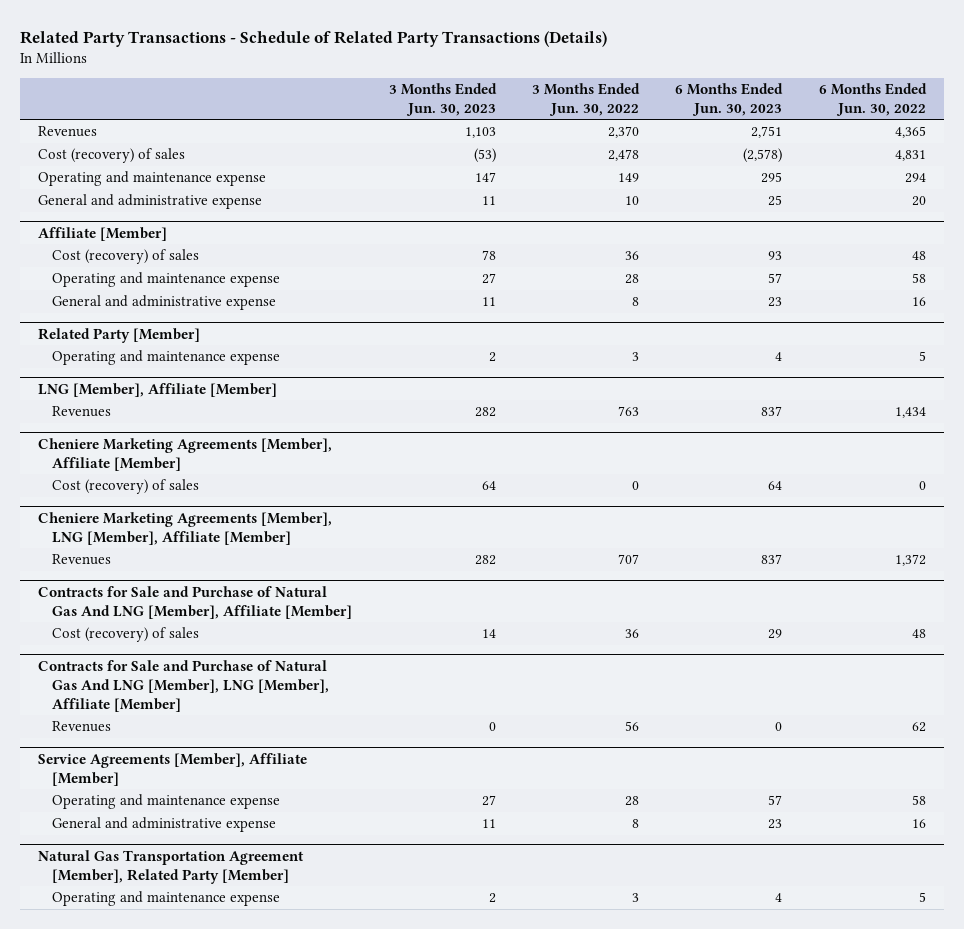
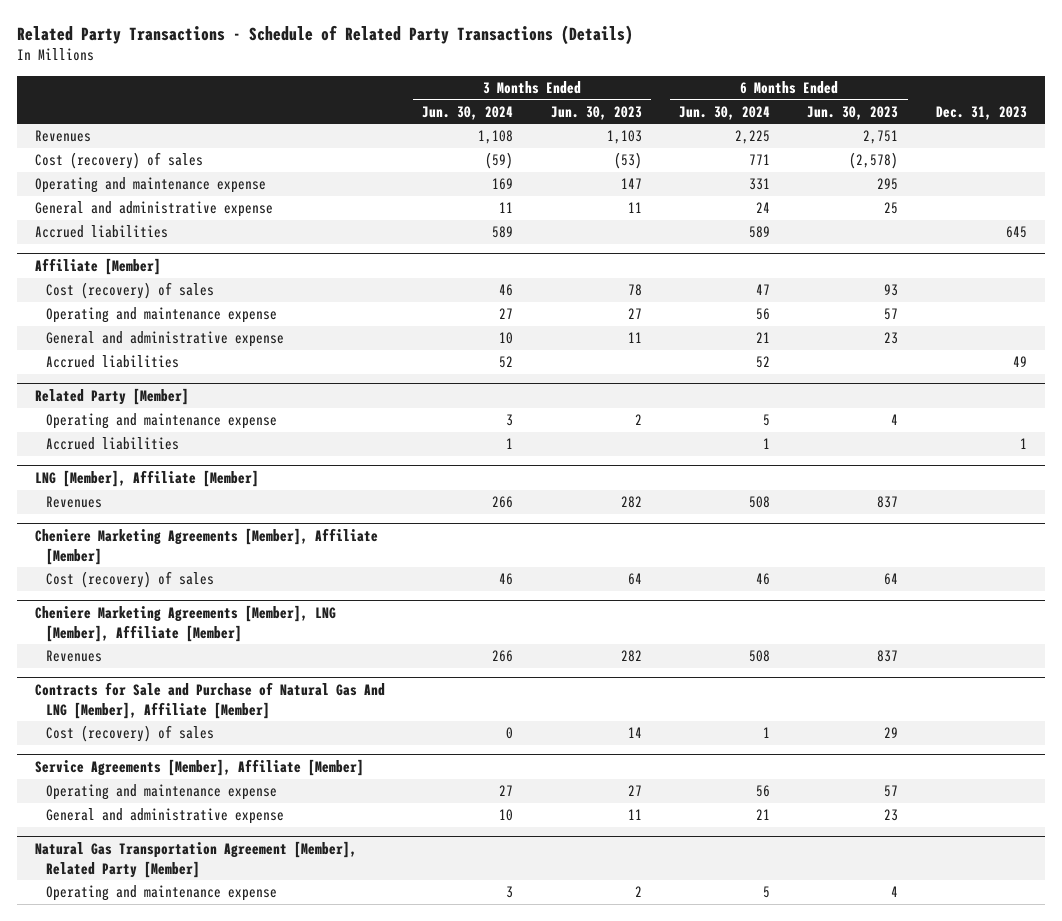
- | 3 Months Ended Jun. 30, 2023 | 3 Months Ended Jun. 30, 2022 | 6 Months Ended Jun. 30, 2023 | 6 Months Ended Jun. 30, 2022
+ | 3 Months Ended Jun. 30, 2024 | 3 Months Ended Jun. 30, 2023 | 6 Months Ended Jun. 30, 2024 | 6 Months Ended Jun. 30, 2023 | Dec. 31, 2023
+ Accrued liabilities | 589 | | 589 | | 645
@ Affiliate [Member]
+ Accrued liabilities | 52 | | 52 | | 49
@ Related Party [Member]
+ Accrued liabilities | 1 | | 1 | | 1
- Contracts for Sale and Purchase of Natural Gas And LNG [Member], LNG [Member], Affiliate [Member]
- Revenues | 0 | 56 | 0 | 62

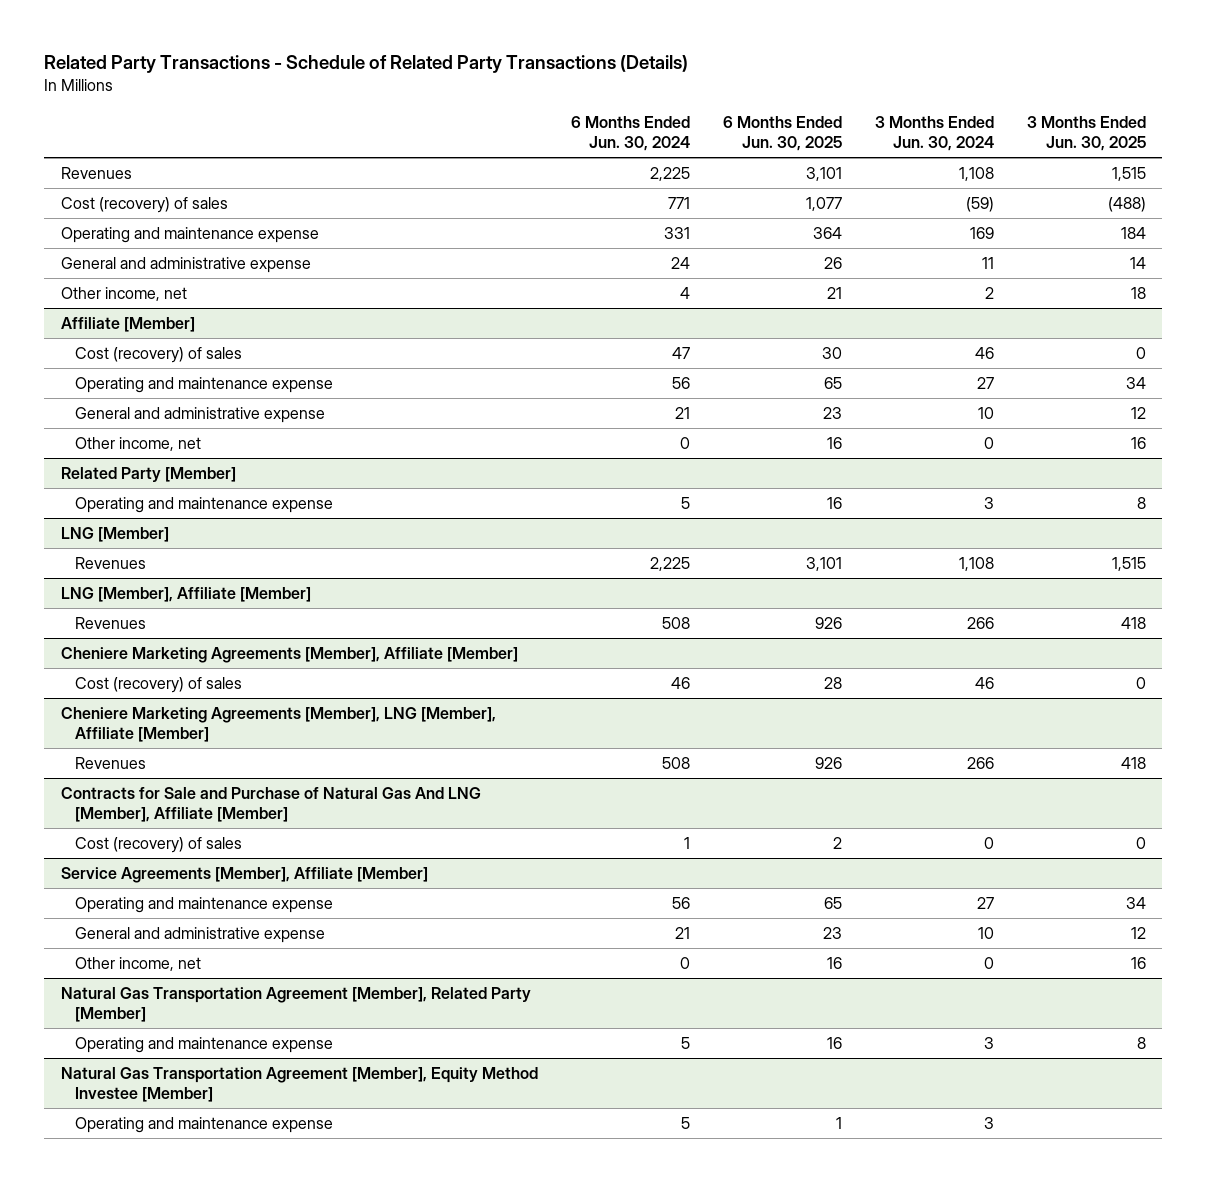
- | 3 Months Ended Jun. 30, 2024 | 3 Months Ended Jun. 30, 2023 | 6 Months Ended Jun. 30, 2024 | 6 Months Ended Jun. 30, 2023 | Dec. 31, 2023
+ | 6 Months Ended Jun. 30, 2024 | 6 Months Ended Jun. 30, 2025 | 3 Months Ended Jun. 30, 2024 | 3 Months Ended Jun. 30, 2025
- Accrued liabilities | 589 | | 589 | | 645
+ Other income, net | 4 | 21 | 2 | 18
@ Affiliate [Member]
- Accrued liabilities | 52 | | 52 | | 49
+ Other income, net | 0 | 16 | 0 | 16
@ Related Party [Member]
- Accrued liabilities | 1 | | 1 | | 1
+ LNG [Member]
+ Revenues | 2,225 | 3,101 | 1,108 | 1,515
@ Service Agreements [Member], Affiliate [Member]
+ Other income, net | 0 | 16 | 0 | 16
+ Natural Gas Transportation Agreement [Member], Equity Method Investee [Member]
+ Operating and maintenance expense | 5 | 1 | 3 |

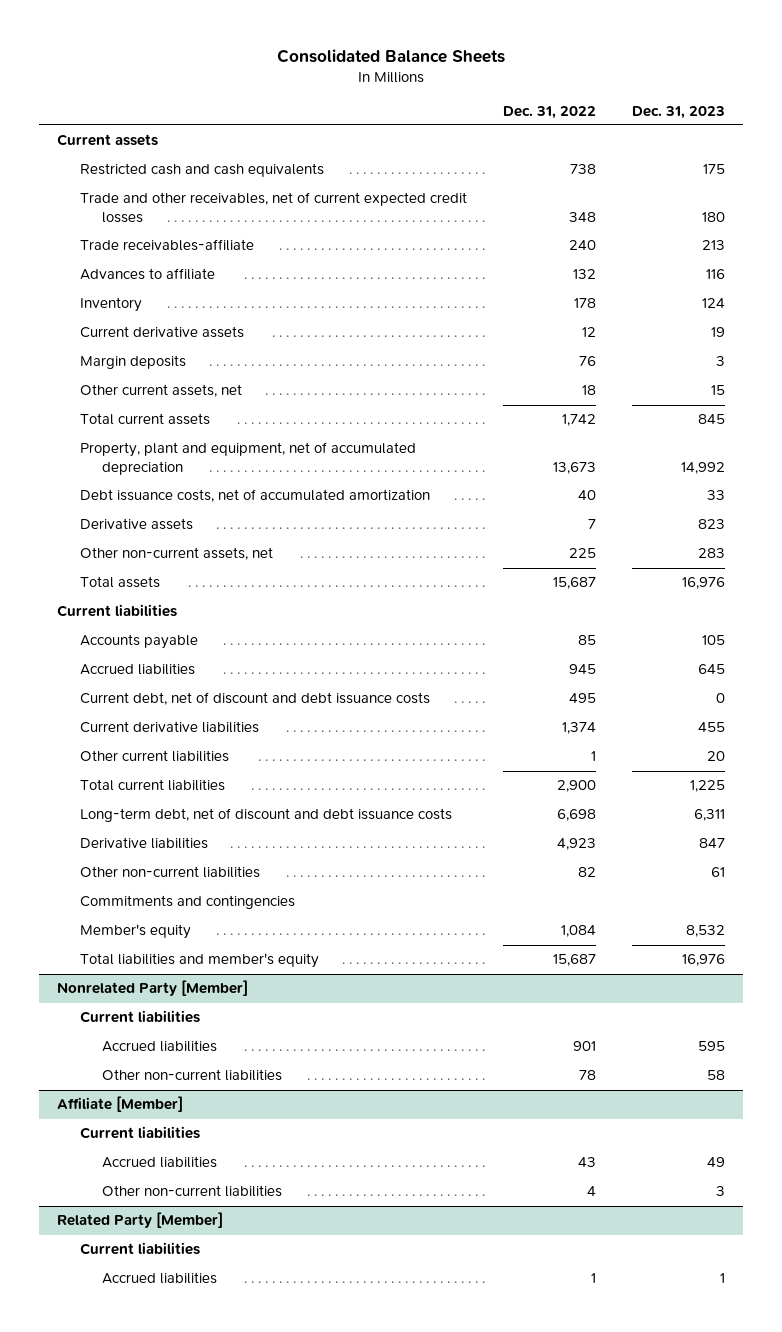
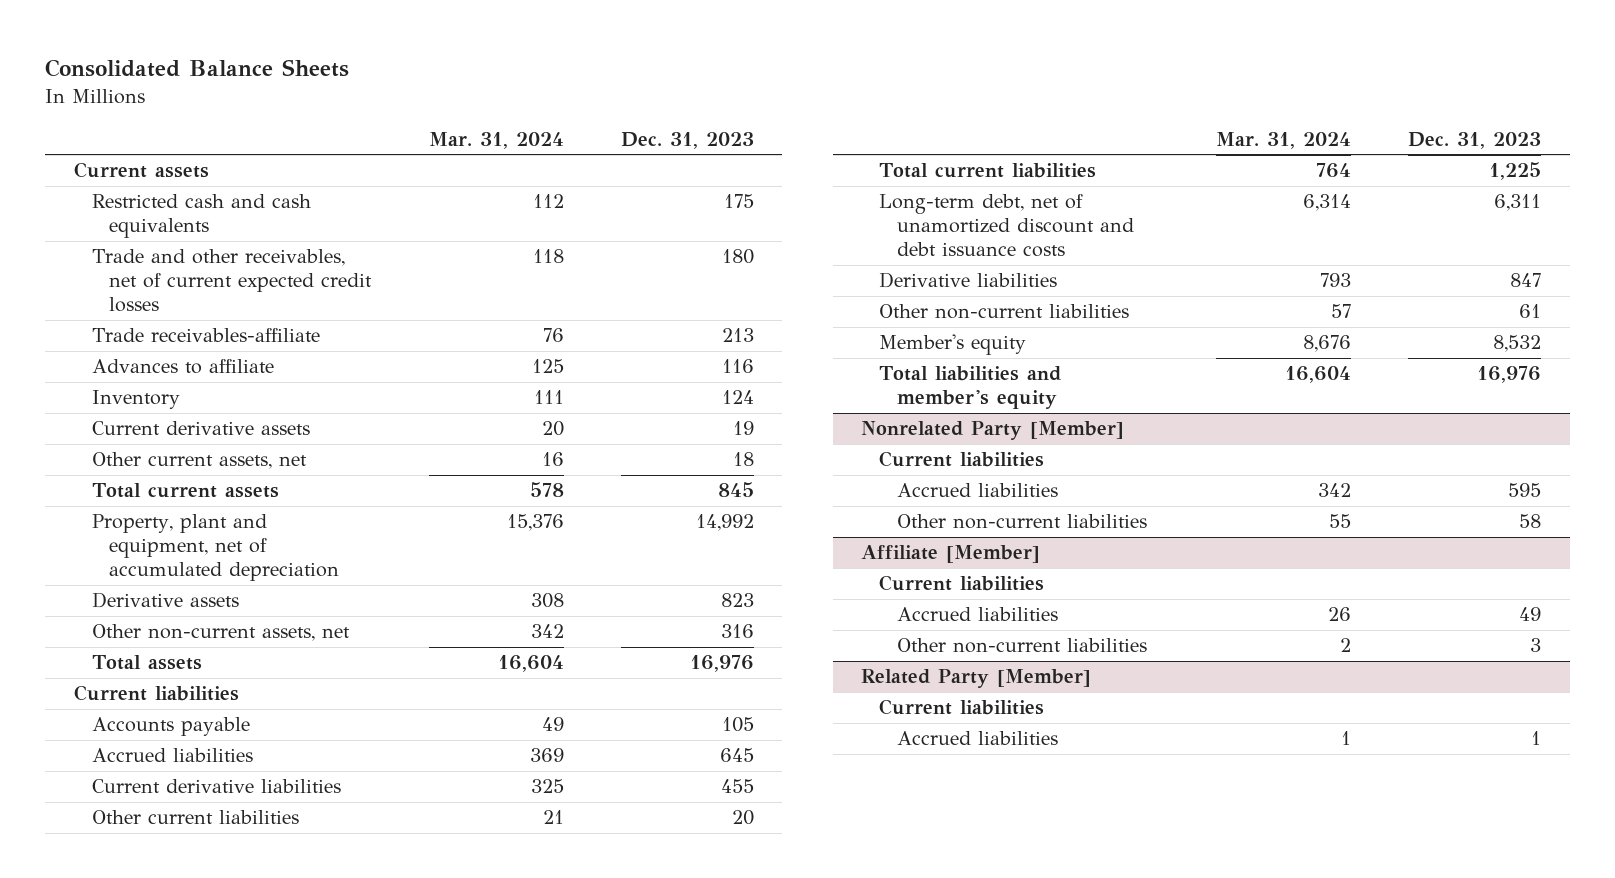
- | Dec. 31, 2022 | Dec. 31, 2023
+ | Mar. 31, 2024 | Dec. 31, 2023
- Margin deposits | 76 | 3
- Other current assets, net | 18 | 15
+ Other current assets, net | 16 | 18
- Debt issuance costs, net of accumulated amortization | 40 | 33
- Other non-current assets, net | 225 | 283
+ Other non-current assets, net | 342 | 316
- Current debt, net of discount and debt issuance costs | 495 | 0
- Long-term debt, net of discount and debt issuance costs | 6,698 | 6,311
+ Long-term debt, net of unamortized discount and debt issuance costs | 6,314 | 6,311
- Commitments and contingencies

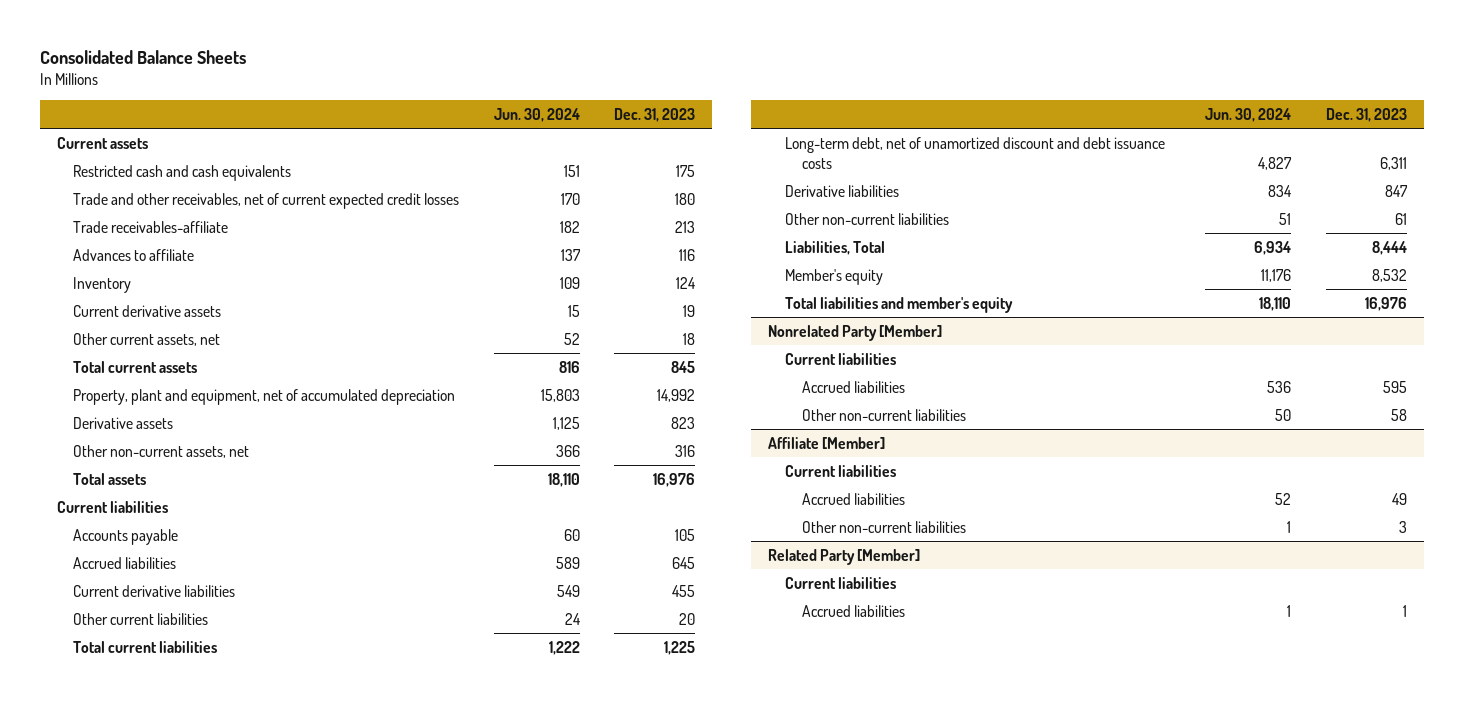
- | Mar. 31, 2024 | Dec. 31, 2023
+ | Jun. 30, 2024 | Dec. 31, 2023
+ Liabilities, Total | 6,934 | 8,444

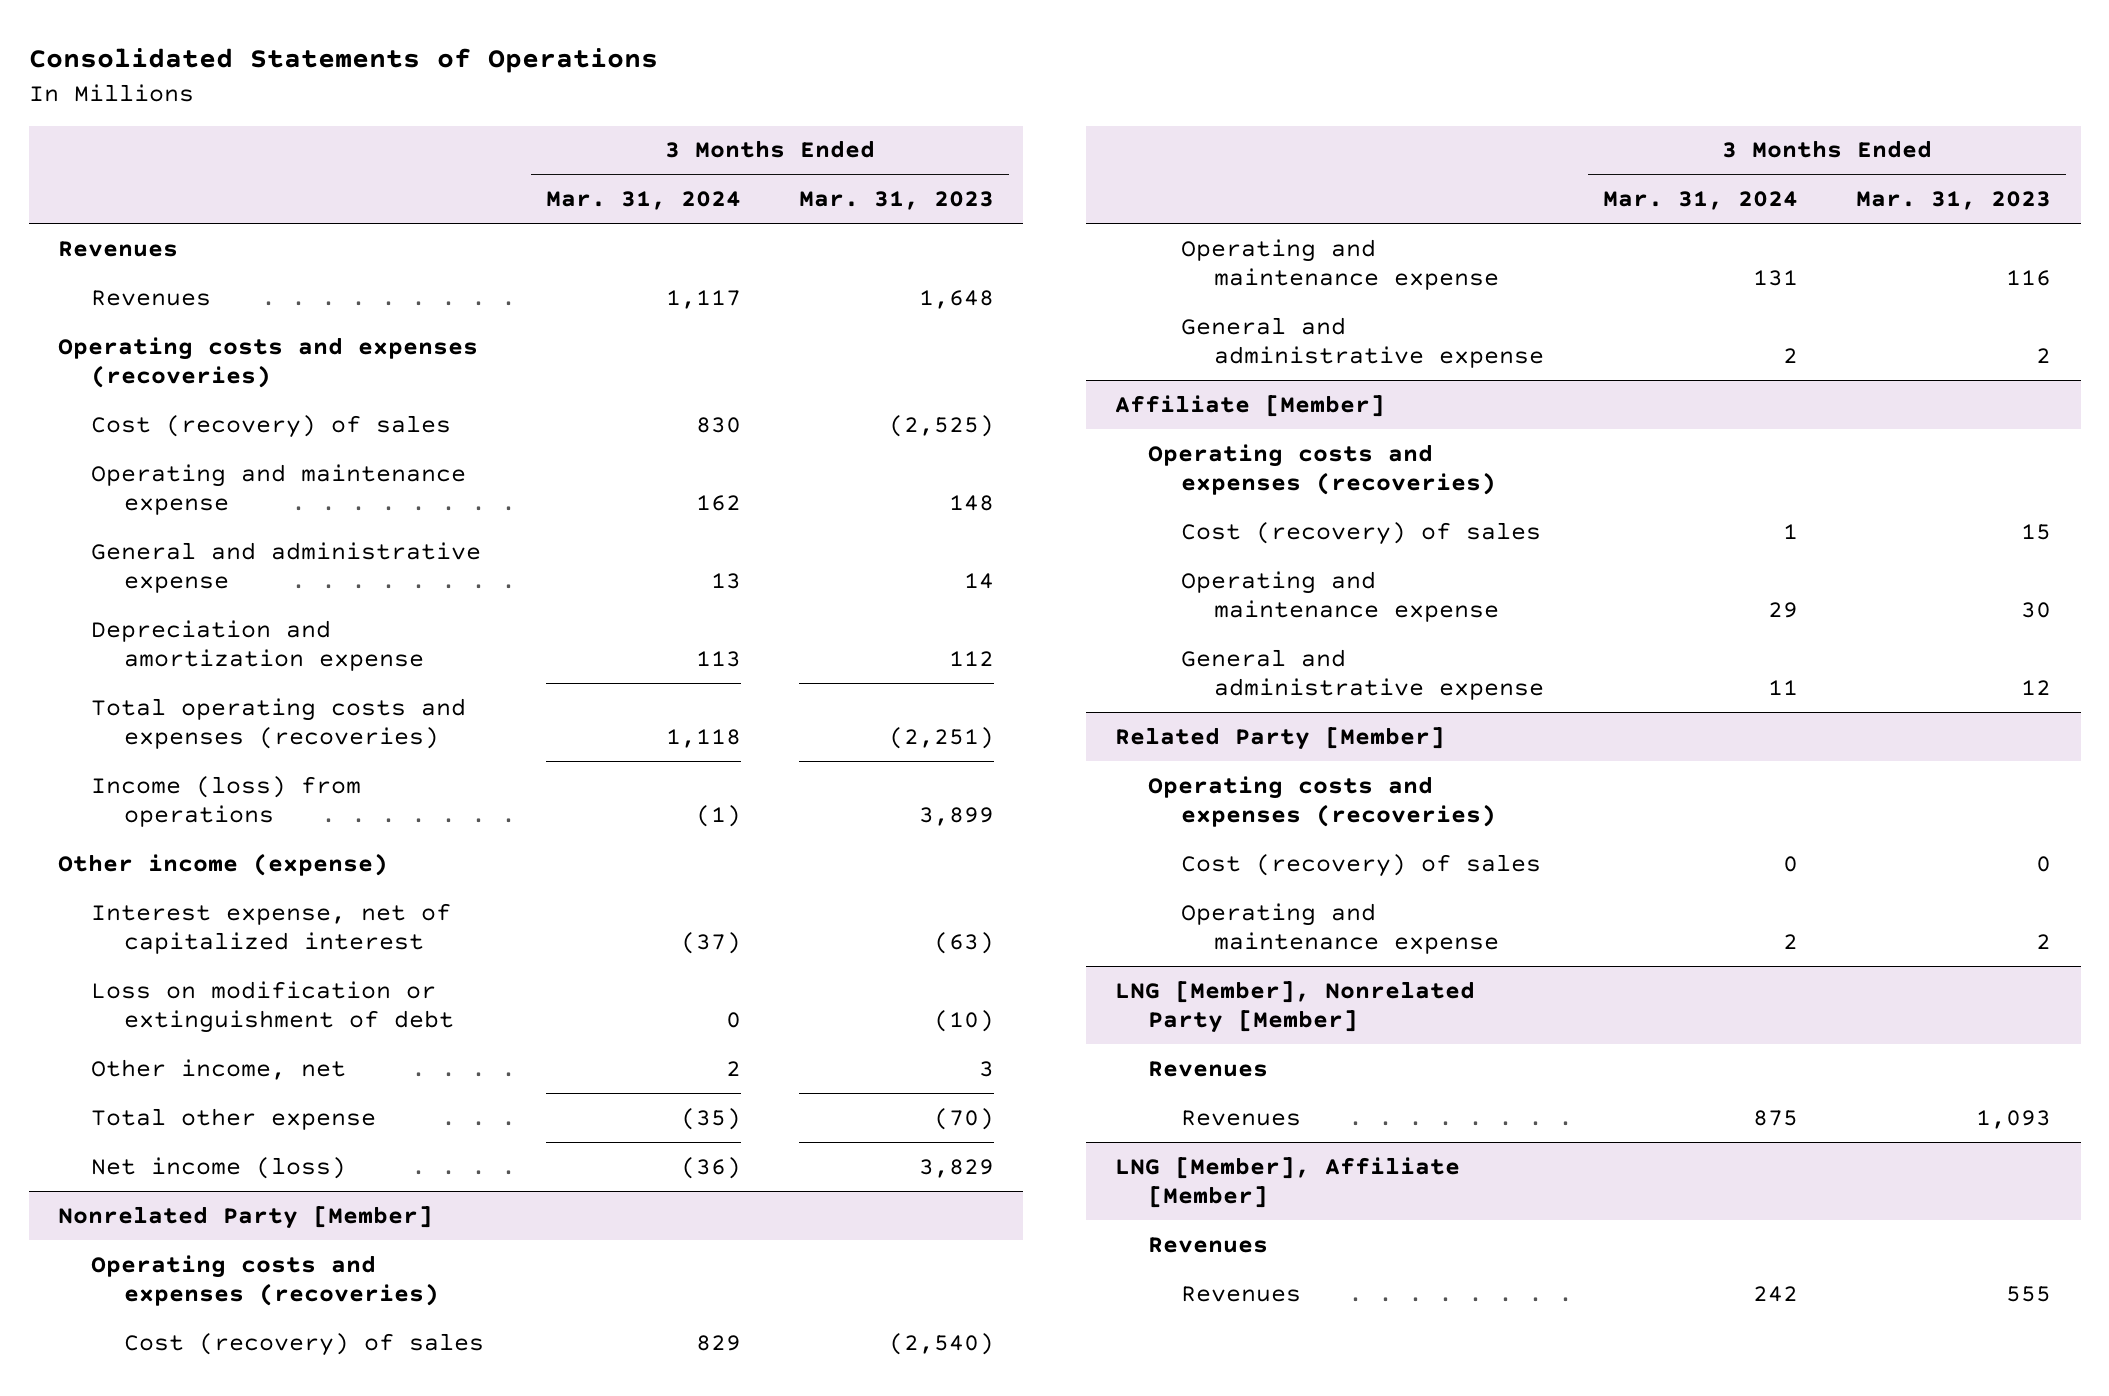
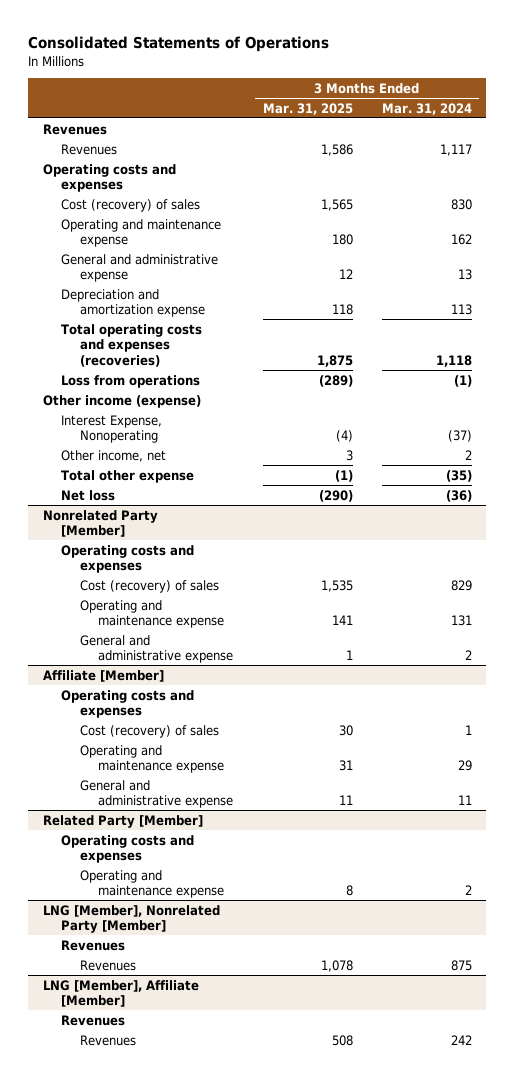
- | 3 Months Ended Mar. 31, 2024 | 3 Months Ended Mar. 31, 2023
+ | 3 Months Ended Mar. 31, 2025 | 3 Months Ended Mar. 31, 2024
- Operating costs and expenses (recoveries)
+ Operating costs and expenses
- Income (loss) from operations | (1) | 3,899
+ Loss from operations | (289) | (1)
- Interest expense, net of capitalized interest | (37) | (63)
- Loss on modification or extinguishment of debt | 0 | (10)
+ Interest Expense, Nonoperating | (4) | (37)
- Net income (loss) | (36) | 3,829
+ Net loss | (290) | (36)
@ Nonrelated Party [Member]
- Operating costs and expenses (recoveries)
+ Operating costs and expenses
@ Affiliate [Member]
- Operating costs and expenses (recoveries)
+ Operating costs and expenses
@ Related Party [Member]
- Operating costs and expenses (recoveries)
- Cost (recovery) of sales | 0 | 0
+ Operating costs and expenses

